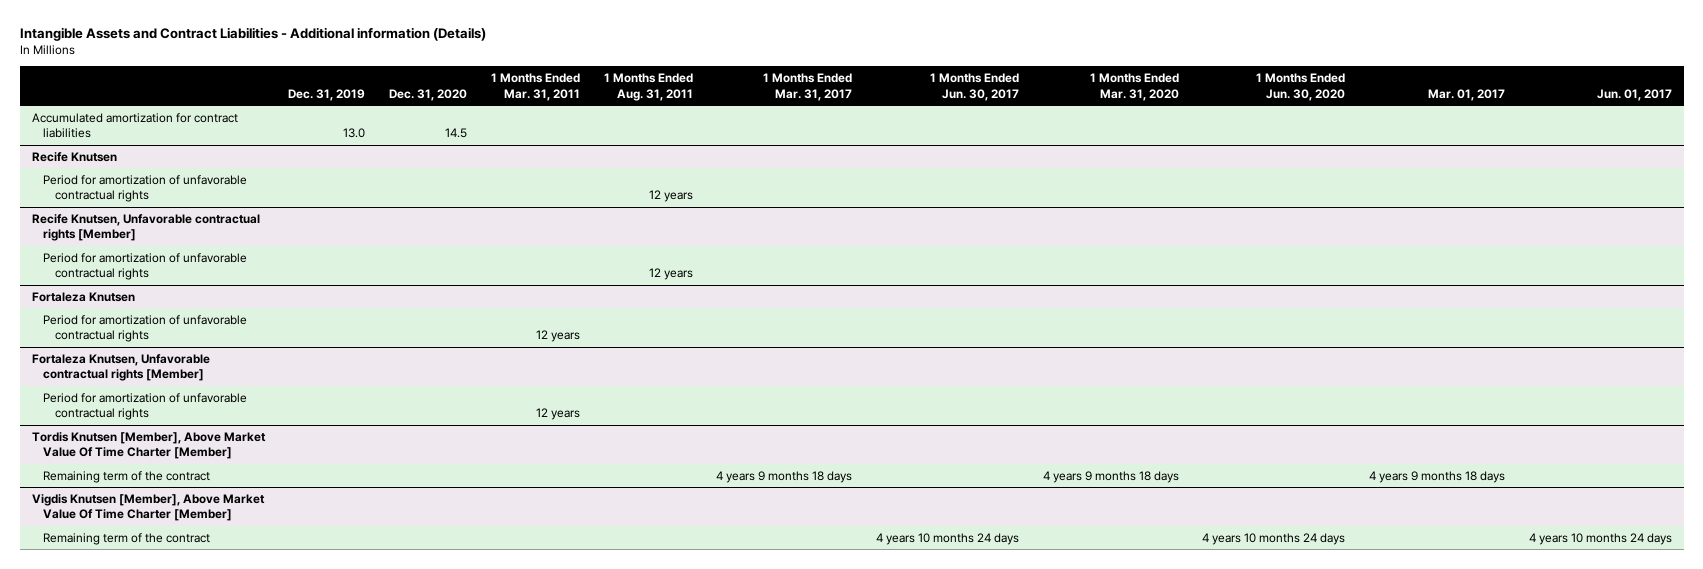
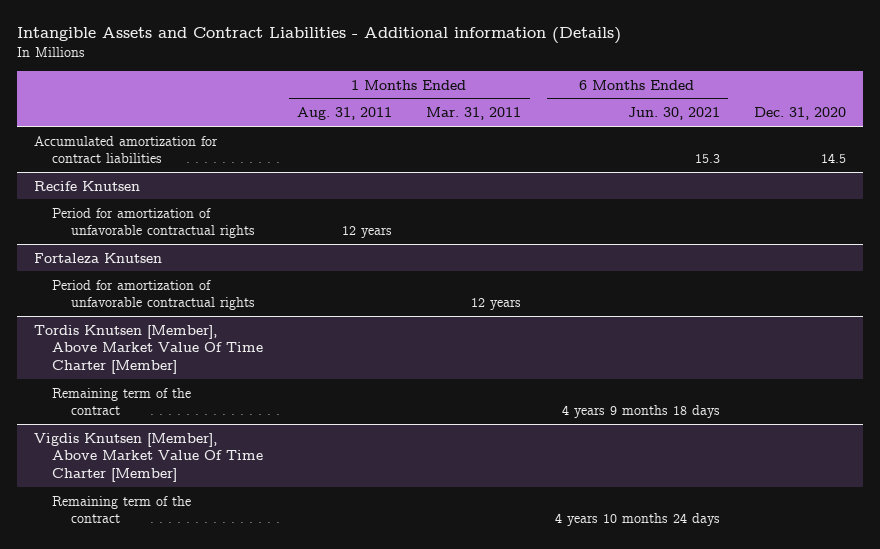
- | Dec. 31, 2019 | Dec. 31, 2020 | 1 Months Ended Mar. 31, 2011 | 1 Months Ended Aug. 31, 2011 | 1 Months Ended Mar. 31, 2017 | 1 Months Ended Jun. 30, 2017 | 1 Months Ended Mar. 31, 2020 | 1 Months Ended Jun. 30, 2020 | Mar. 01, 2017 | Jun. 01, 2017
+ | 1 Months Ended Aug. 31, 2011 | 1 Months Ended Mar. 31, 2011 | 6 Months Ended Jun. 30, 2021 | Dec. 31, 2020
- Recife Knutsen, Unfavorable contractual rights [Member]
- Period for amortization of unfavorable contractual rights | | | | 12 years | | | | | |
- Fortaleza Knutsen, Unfavorable contractual rights [Member]
- Period for amortization of unfavorable contractual rights | | | 12 years | | | | | | |

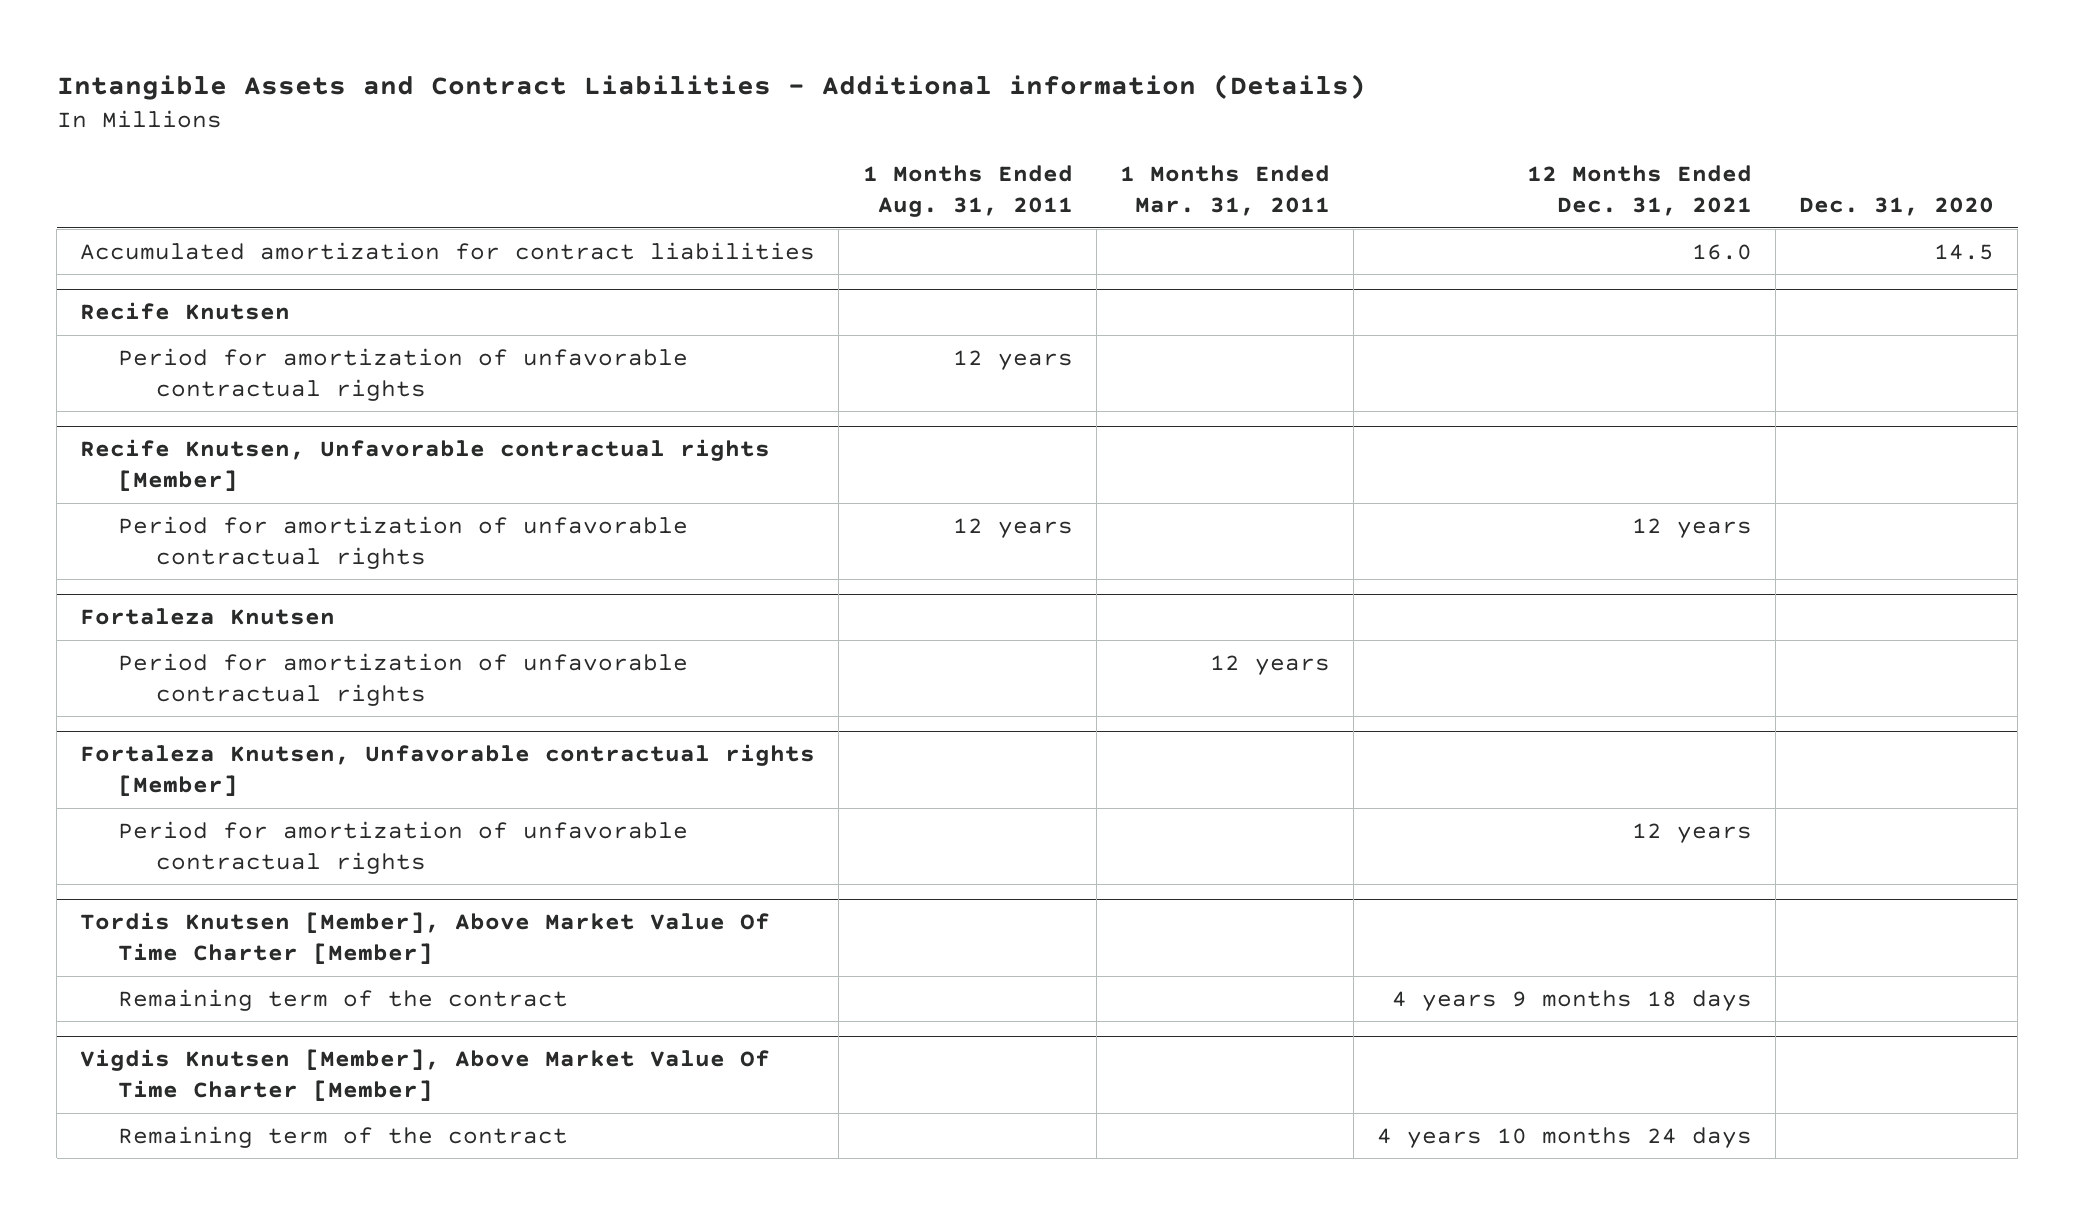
- | 1 Months Ended Aug. 31, 2011 | 1 Months Ended Mar. 31, 2011 | 6 Months Ended Jun. 30, 2021 | Dec. 31, 2020
+ | 1 Months Ended Aug. 31, 2011 | 1 Months Ended Mar. 31, 2011 | 12 Months Ended Dec. 31, 2021 | Dec. 31, 2020
+ Recife Knutsen, Unfavorable contractual rights [Member]
+ Period for amortization of unfavorable contractual rights | 12 years | | 12 years |
+ Fortaleza Knutsen, Unfavorable contractual rights [Member]
+ Period for amortization of unfavorable contractual rights | | | 12 years |

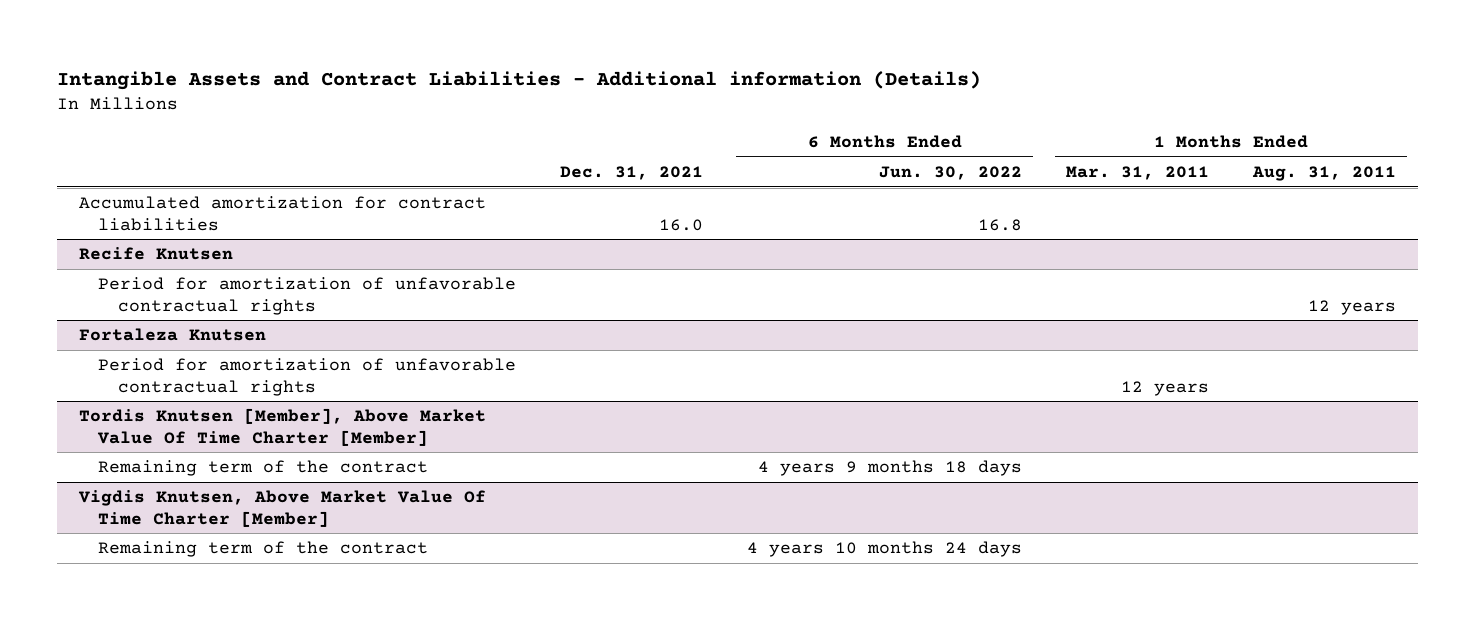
- | 1 Months Ended Aug. 31, 2011 | 1 Months Ended Mar. 31, 2011 | 12 Months Ended Dec. 31, 2021 | Dec. 31, 2020
+ | Dec. 31, 2021 | 6 Months Ended Jun. 30, 2022 | 1 Months Ended Mar. 31, 2011 | 1 Months Ended Aug. 31, 2011
- Recife Knutsen, Unfavorable contractual rights [Member]
- Period for amortization of unfavorable contractual rights | 12 years | | 12 years |
- Fortaleza Knutsen, Unfavorable contractual rights [Member]
- Period for amortization of unfavorable contractual rights | | | 12 years |
- Vigdis Knutsen [Member], Above Market Value Of Time Charter [Member]
+ Vigdis Knutsen, Above Market Value Of Time Charter [Member]

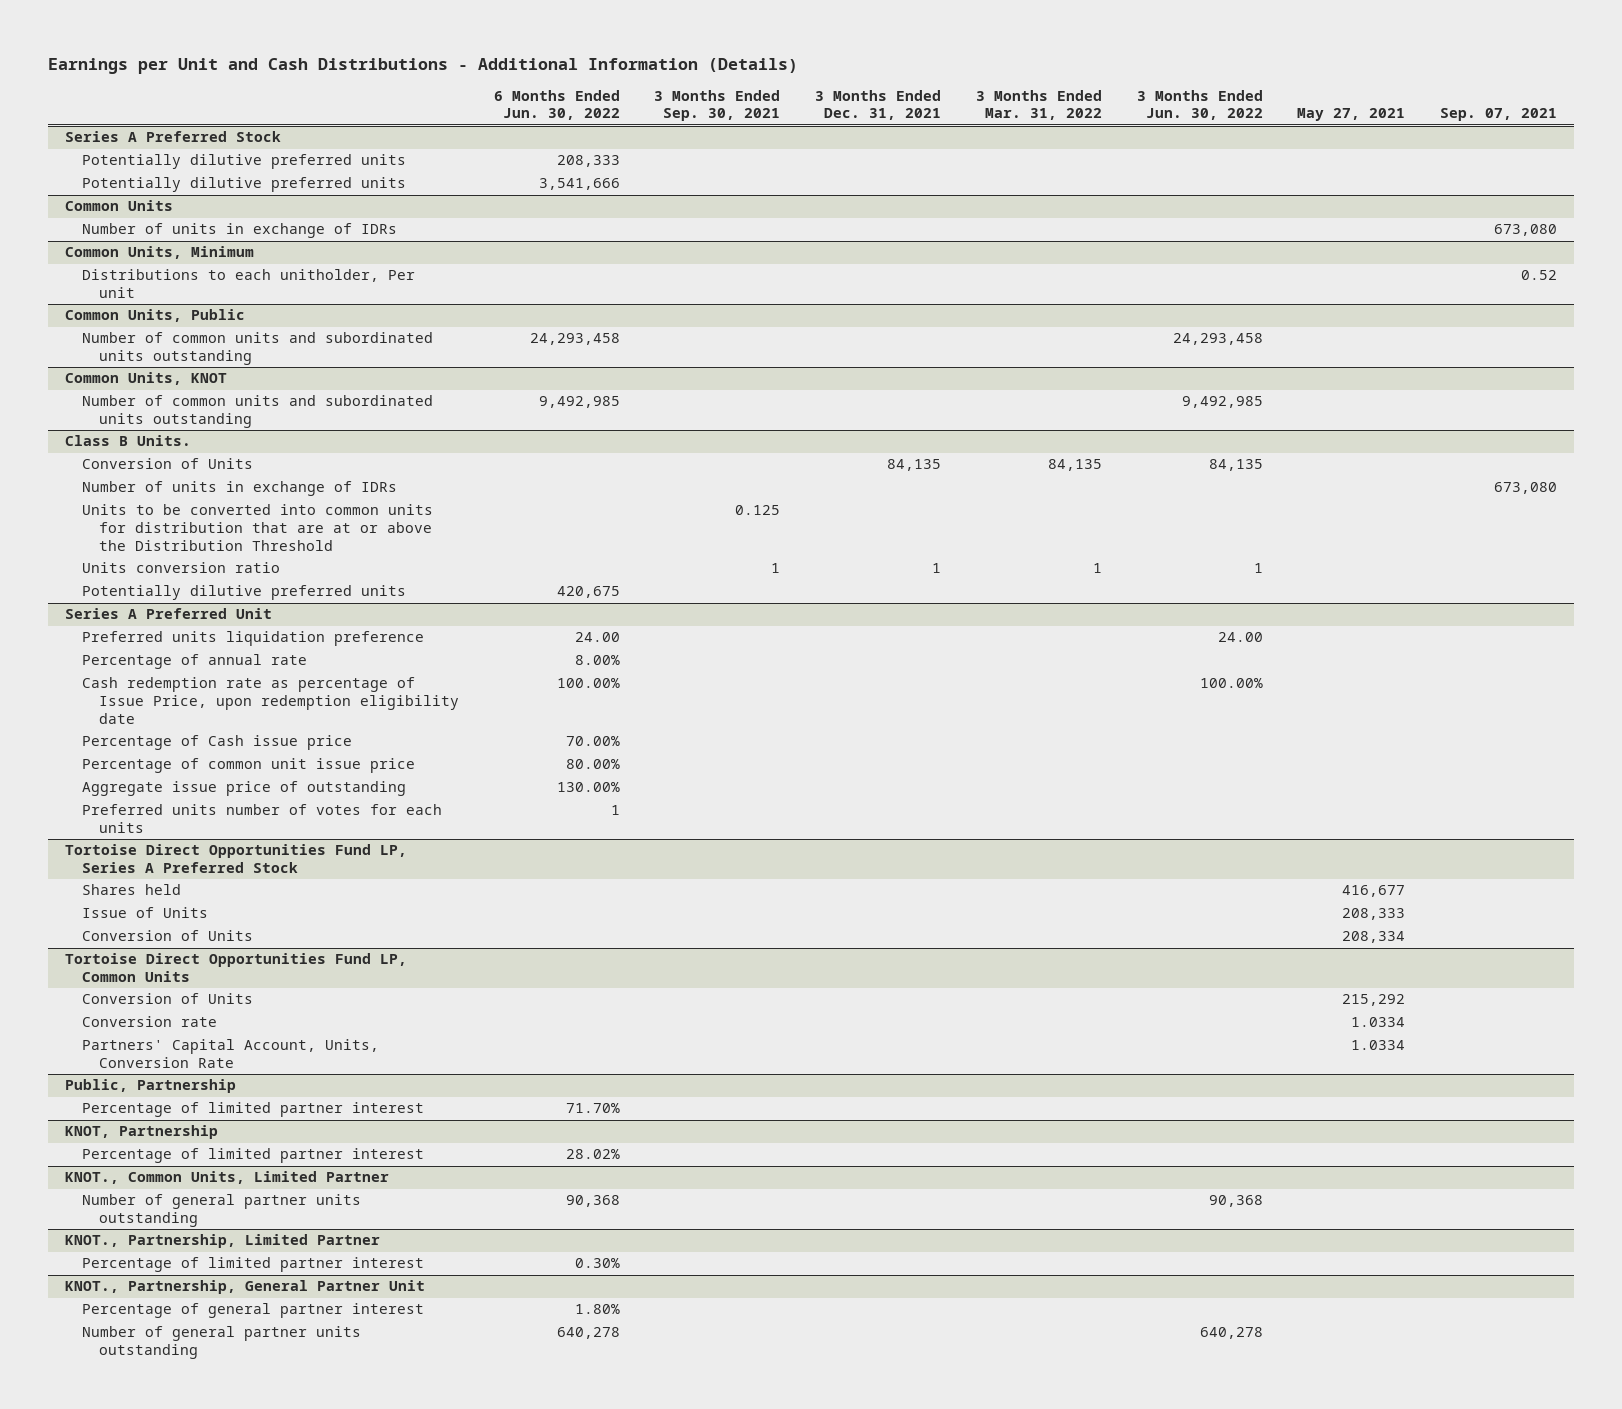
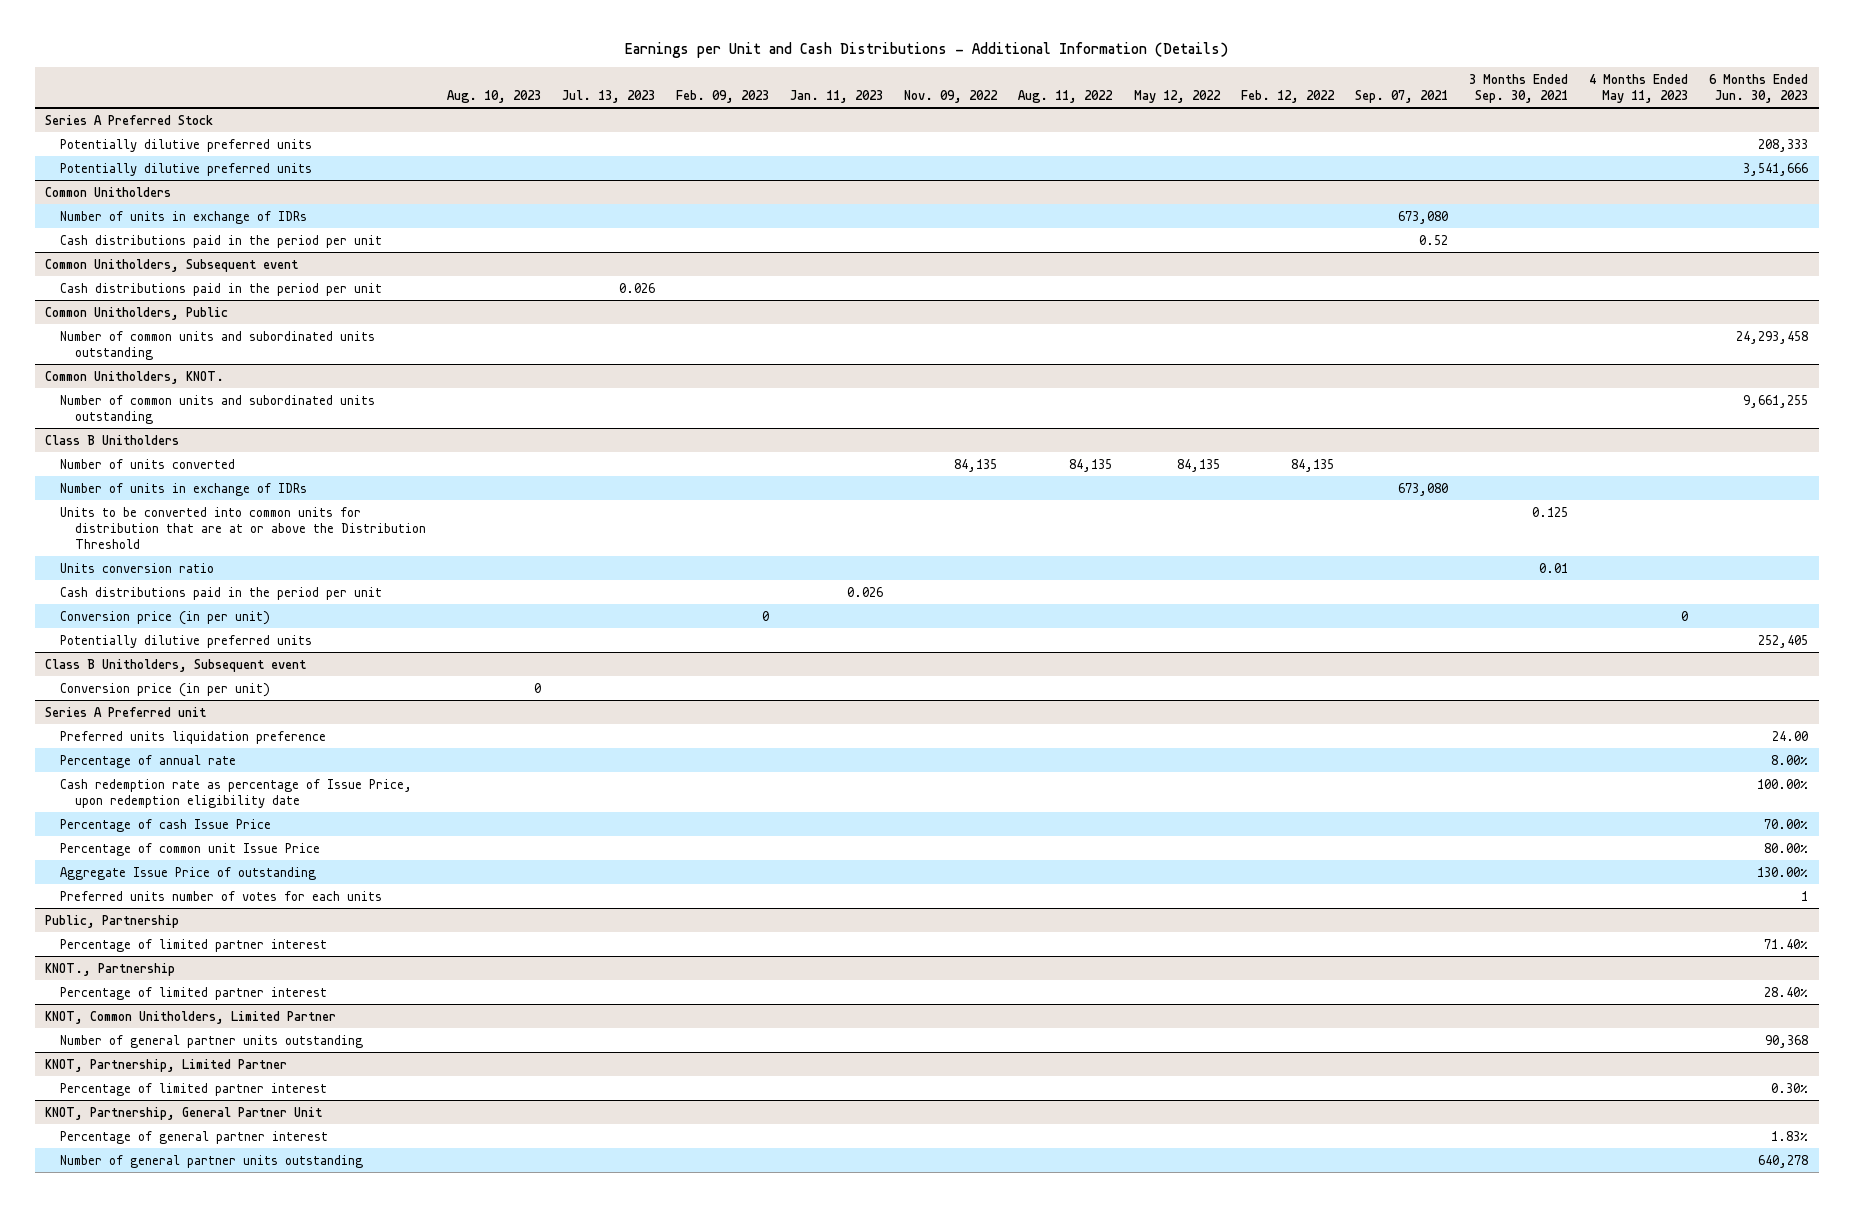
- | 6 Months Ended Jun. 30, 2022 | 3 Months Ended Sep. 30, 2021 | 3 Months Ended Dec. 31, 2021 | 3 Months Ended Mar. 31, 2022 | 3 Months Ended Jun. 30, 2022 | May 27, 2021 | Sep. 07, 2021
+ | Aug. 10, 2023 | Jul. 13, 2023 | Feb. 09, 2023 | Jan. 11, 2023 | Nov. 09, 2022 | Aug. 11, 2022 | May 12, 2022 | Feb. 12, 2022 | Sep. 07, 2021 | 3 Months Ended Sep. 30, 2021 | 4 Months Ended May 11, 2023 | 6 Months Ended Jun. 30, 2023
- Common Units
+ Common Unitholders
- Common Units, Minimum
- Distributions to each unitholder, Per unit | | | | | | | 0.52
- Common Units, Public
+ Cash distributions paid in the period per unit | | | | | | | | | 0.52 | | |
+ Common Unitholders, Subsequent event
+ Cash distributions paid in the period per unit | | 0.026 | | | | | | | | | |
+ Common Unitholders, Public
- Common Units, KNOT
+ Common Unitholders, KNOT.
- Class B Units.
- Conversion of Units | | | 84,135 | 84,135 | 84,135 | |
+ Class B Unitholders
+ Number of units converted | | | | | 84,135 | 84,135 | 84,135 | 84,135 | | | |
- Units conversion ratio | | 1 | 1 | 1 | 1 | |
+ Units conversion ratio | | | | | | | | | | 0.01 | |
+ Cash distributions paid in the period per unit | | | | 0.026 | | | | | | | |
+ Conversion price (in per unit) | | | 0 | | | | | | | | 0 |
- Series A Preferred Unit
+ Class B Unitholders, Subsequent event
+ Conversion price (in per unit) | 0 | | | | | | | | | | |
+ Series A Preferred unit
- Percentage of Cash issue price | 70.00% | | | | | |
- Percentage of common unit issue price | 80.00% | | | | | |
- Aggregate issue price of outstanding | 130.00% | | | | | |
+ Percentage of cash Issue Price | | | | | | | | | | | | 70.00%
+ Percentage of common unit Issue Price | | | | | | | | | | | | 80.00%
+ Aggregate Issue Price of outstanding | | | | | | | | | | | | 130.00%
- Tortoise Direct Opportunities Fund LP, Series A Preferred Stock
- Shares held | | | | | | 416,677 |
- Issue of Units | | | | | | 208,333 |
- Conversion of Units | | | | | | 208,334 |
- Tortoise Direct Opportunities Fund LP, Common Units
- Conversion of Units | | | | | | 215,292 |
- Conversion rate | | | | | | 1.0334 |
- Partners' Capital Account, Units, Conversion Rate | | | | | | 1.0334 |
- KNOT, Partnership
+ KNOT., Partnership
- KNOT., Common Units, Limited Partner
+ KNOT, Common Unitholders, Limited Partner
- KNOT., Partnership, Limited Partner
+ KNOT, Partnership, Limited Partner
- KNOT., Partnership, General Partner Unit
+ KNOT, Partnership, General Partner Unit

